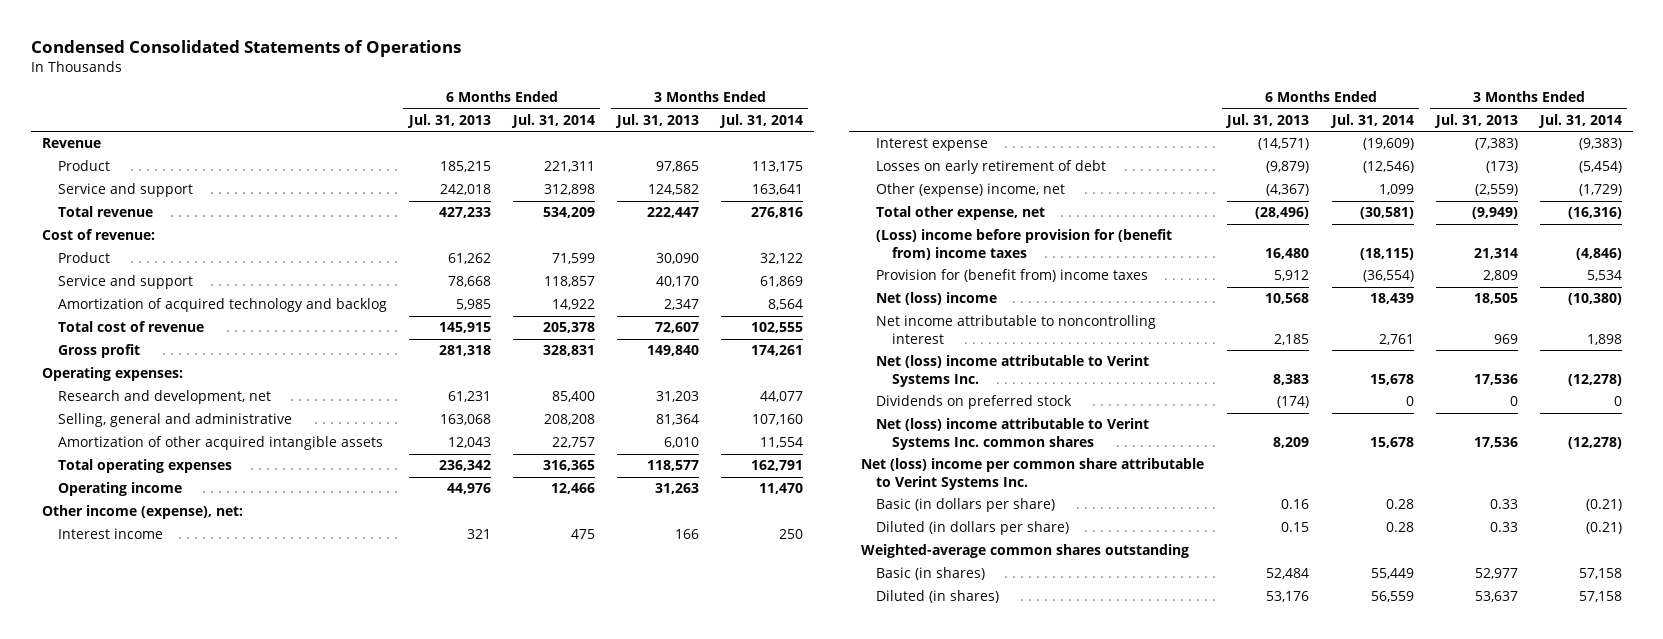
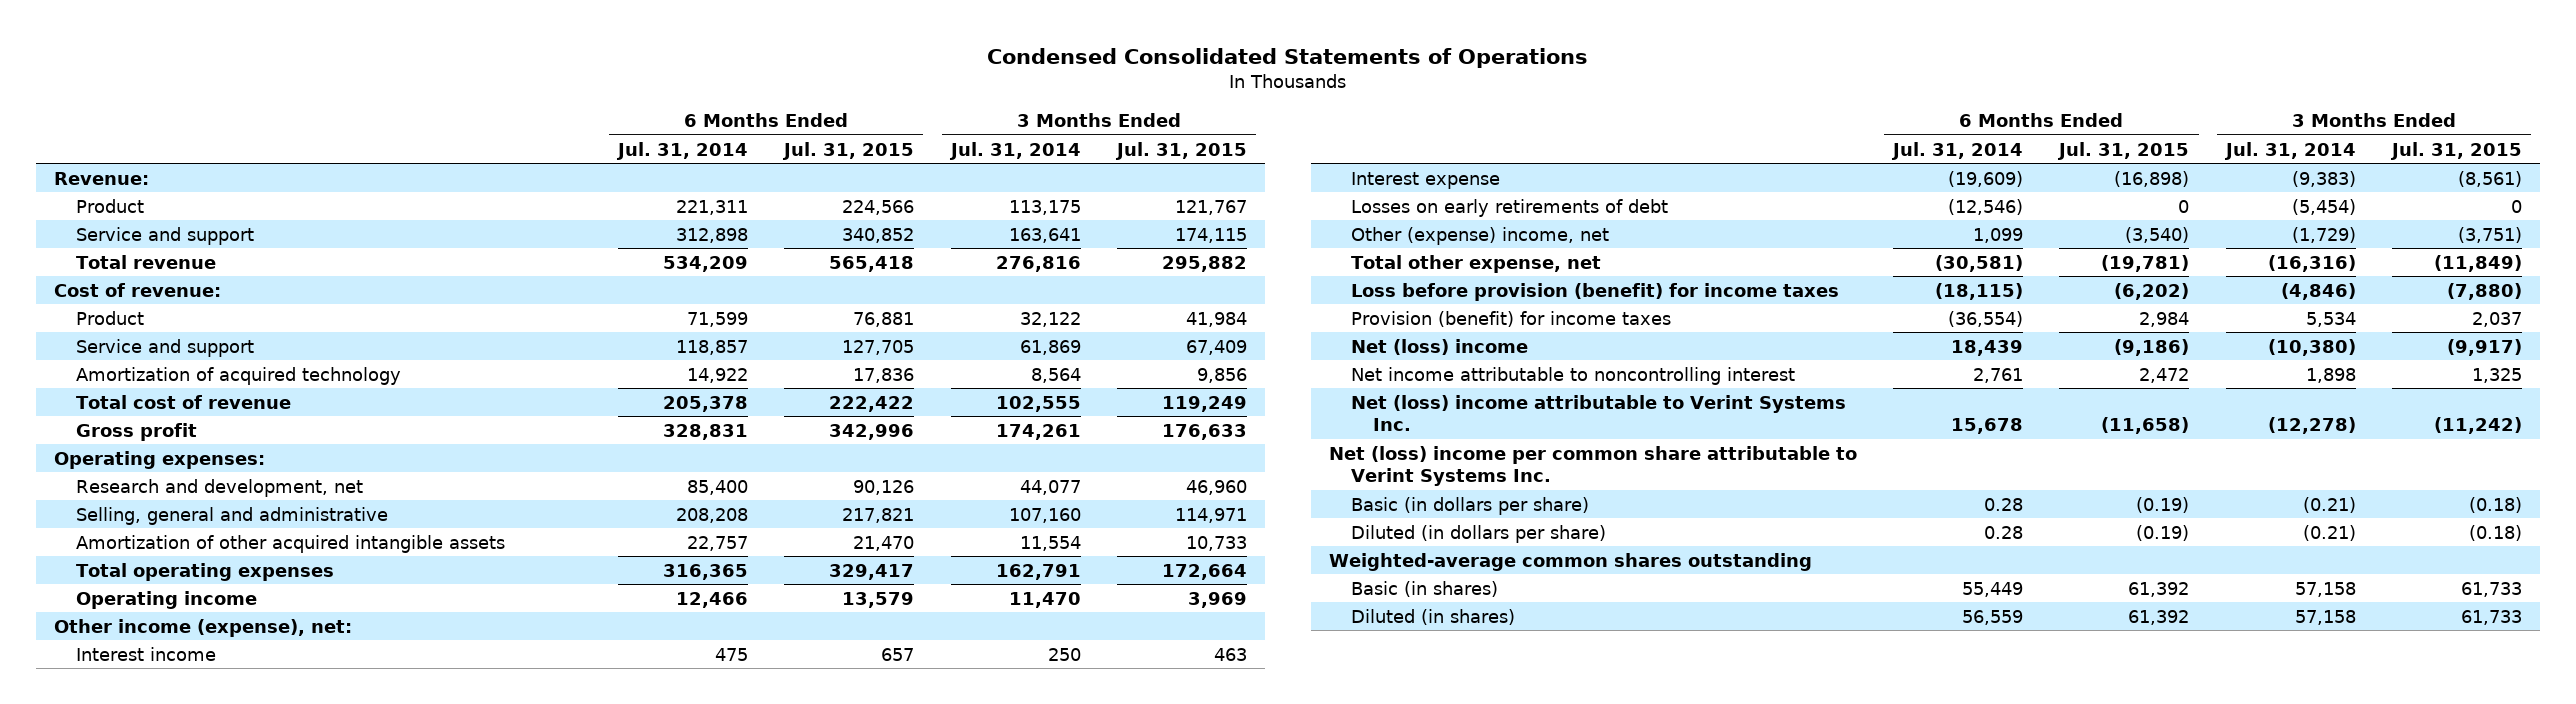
- | 6 Months Ended Jul. 31, 2013 | 6 Months Ended Jul. 31, 2014 | 3 Months Ended Jul. 31, 2013 | 3 Months Ended Jul. 31, 2014
+ | 6 Months Ended Jul. 31, 2014 | 6 Months Ended Jul. 31, 2015 | 3 Months Ended Jul. 31, 2014 | 3 Months Ended Jul. 31, 2015
- Revenue
+ Revenue:
- Amortization of acquired technology and backlog | 5,985 | 14,922 | 2,347 | 8,564
+ Amortization of acquired technology | 14,922 | 17,836 | 8,564 | 9,856
- Losses on early retirement of debt | (9,879) | (12,546) | (173) | (5,454)
+ Losses on early retirements of debt | (12,546) | 0 | (5,454) | 0
- (Loss) income before provision for (benefit from) income taxes | 16,480 | (18,115) | 21,314 | (4,846)
- Provision for (benefit from) income taxes | 5,912 | (36,554) | 2,809 | 5,534
+ Loss before provision (benefit) for income taxes | (18,115) | (6,202) | (4,846) | (7,880)
+ Provision (benefit) for income taxes | (36,554) | 2,984 | 5,534 | 2,037
- Dividends on preferred stock | (174) | 0 | 0 | 0
- Net (loss) income attributable to Verint Systems Inc. common shares | 8,209 | 15,678 | 17,536 | (12,278)

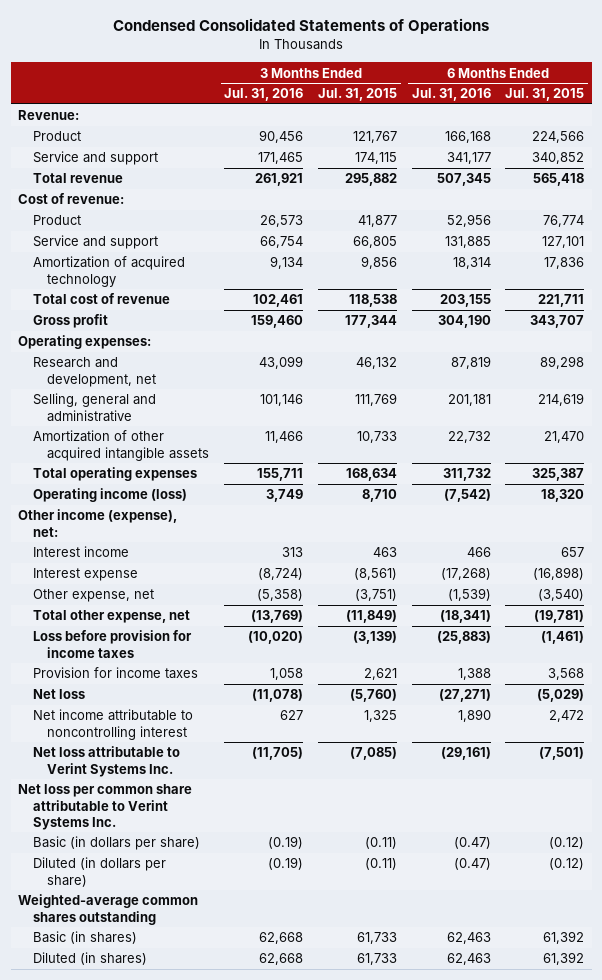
- | 6 Months Ended Jul. 31, 2014 | 6 Months Ended Jul. 31, 2015 | 3 Months Ended Jul. 31, 2014 | 3 Months Ended Jul. 31, 2015
+ | 3 Months Ended Jul. 31, 2016 | 3 Months Ended Jul. 31, 2015 | 6 Months Ended Jul. 31, 2016 | 6 Months Ended Jul. 31, 2015
- Product | 71,599 | 76,881 | 32,122 | 41,984
- Service and support | 118,857 | 127,705 | 61,869 | 67,409
+ Product | 26,573 | 41,877 | 52,956 | 76,774
+ Service and support | 66,754 | 66,805 | 131,885 | 127,101
- Total cost of revenue | 205,378 | 222,422 | 102,555 | 119,249
- Gross profit | 328,831 | 342,996 | 174,261 | 176,633
+ Total cost of revenue | 102,461 | 118,538 | 203,155 | 221,711
+ Gross profit | 159,460 | 177,344 | 304,190 | 343,707
- Research and development, net | 85,400 | 90,126 | 44,077 | 46,960
- Selling, general and administrative | 208,208 | 217,821 | 107,160 | 114,971
+ Research and development, net | 43,099 | 46,132 | 87,819 | 89,298
+ Selling, general and administrative | 101,146 | 111,769 | 201,181 | 214,619
- Total operating expenses | 316,365 | 329,417 | 162,791 | 172,664
- Operating income | 12,466 | 13,579 | 11,470 | 3,969
+ Total operating expenses | 155,711 | 168,634 | 311,732 | 325,387
+ Operating income (loss) | 3,749 | 8,710 | (7,542) | 18,320
- Losses on early retirements of debt | (12,546) | 0 | (5,454) | 0
- Other (expense) income, net | 1,099 | (3,540) | (1,729) | (3,751)
+ Other expense, net | (5,358) | (3,751) | (1,539) | (3,540)
- Loss before provision (benefit) for income taxes | (18,115) | (6,202) | (4,846) | (7,880)
- Provision (benefit) for income taxes | (36,554) | 2,984 | 5,534 | 2,037
- Net (loss) income | 18,439 | (9,186) | (10,380) | (9,917)
+ Loss before provision for income taxes | (10,020) | (3,139) | (25,883) | (1,461)
+ Provision for income taxes | 1,058 | 2,621 | 1,388 | 3,568
+ Net loss | (11,078) | (5,760) | (27,271) | (5,029)
- Net (loss) income attributable to Verint Systems Inc. | 15,678 | (11,658) | (12,278) | (11,242)
- Net (loss) income per common share attributable to Verint Systems Inc.
- Basic (in dollars per share) | 0.28 | (0.19) | (0.21) | (0.18)
- Diluted (in dollars per share) | 0.28 | (0.19) | (0.21) | (0.18)
+ Net loss attributable to Verint Systems Inc. | (11,705) | (7,085) | (29,161) | (7,501)
+ Net loss per common share attributable to Verint Systems Inc.
+ Basic (in dollars per share) | (0.19) | (0.11) | (0.47) | (0.12)
+ Diluted (in dollars per share) | (0.19) | (0.11) | (0.47) | (0.12)

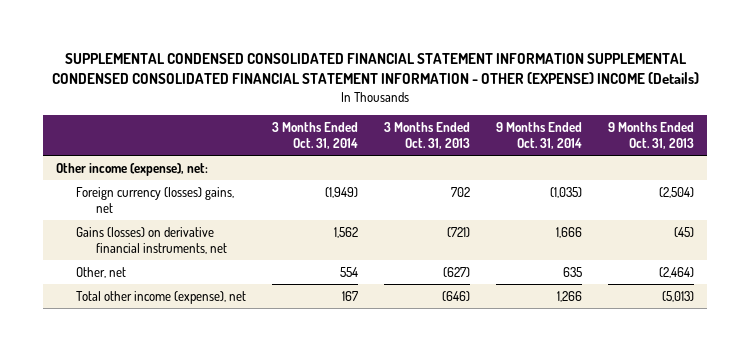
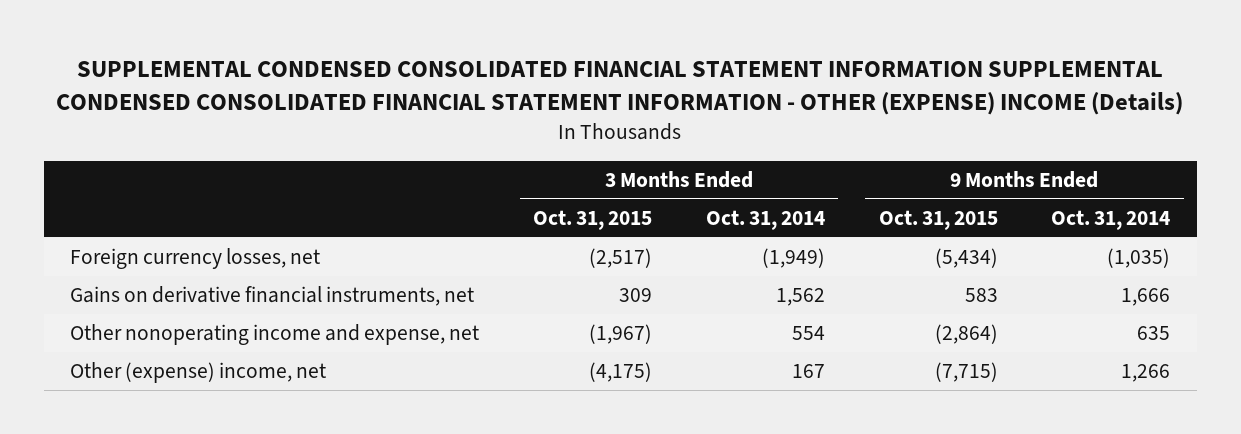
- | 3 Months Ended Oct. 31, 2014 | 3 Months Ended Oct. 31, 2013 | 9 Months Ended Oct. 31, 2014 | 9 Months Ended Oct. 31, 2013
+ | 3 Months Ended Oct. 31, 2015 | 3 Months Ended Oct. 31, 2014 | 9 Months Ended Oct. 31, 2015 | 9 Months Ended Oct. 31, 2014
- Other income (expense), net:
- Foreign currency (losses) gains, net | (1,949) | 702 | (1,035) | (2,504)
- Gains (losses) on derivative financial instruments, net | 1,562 | (721) | 1,666 | (45)
- Other, net | 554 | (627) | 635 | (2,464)
- Total other income (expense), net | 167 | (646) | 1,266 | (5,013)
+ Foreign currency losses, net | (2,517) | (1,949) | (5,434) | (1,035)
+ Gains on derivative financial instruments, net | 309 | 1,562 | 583 | 1,666
+ Other nonoperating income and expense, net | (1,967) | 554 | (2,864) | 635
+ Other (expense) income, net | (4,175) | 167 | (7,715) | 1,266

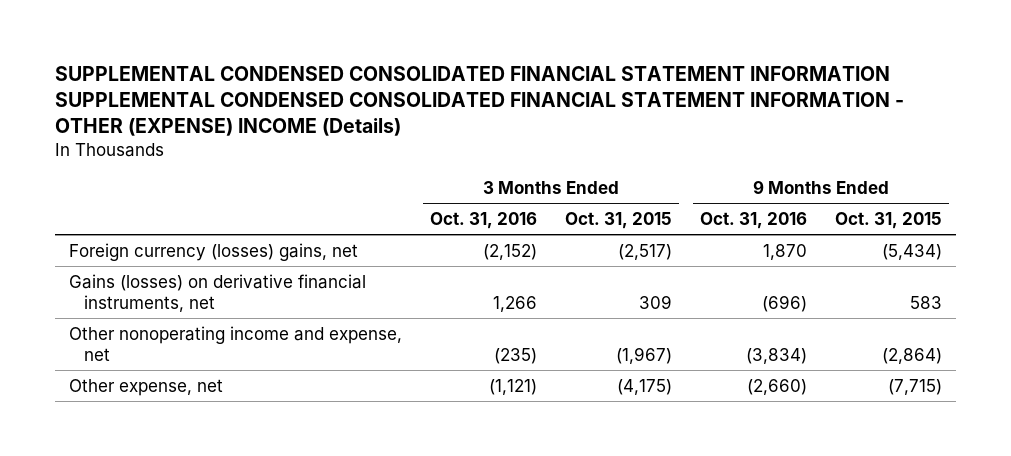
- | 3 Months Ended Oct. 31, 2015 | 3 Months Ended Oct. 31, 2014 | 9 Months Ended Oct. 31, 2015 | 9 Months Ended Oct. 31, 2014
+ | 3 Months Ended Oct. 31, 2016 | 3 Months Ended Oct. 31, 2015 | 9 Months Ended Oct. 31, 2016 | 9 Months Ended Oct. 31, 2015
- Foreign currency losses, net | (2,517) | (1,949) | (5,434) | (1,035)
- Gains on derivative financial instruments, net | 309 | 1,562 | 583 | 1,666
+ Foreign currency (losses) gains, net | (2,152) | (2,517) | 1,870 | (5,434)
+ Gains (losses) on derivative financial instruments, net | 1,266 | 309 | (696) | 583
- Other (expense) income, net | (4,175) | 167 | (7,715) | 1,266
+ Other expense, net | (1,121) | (4,175) | (2,660) | (7,715)

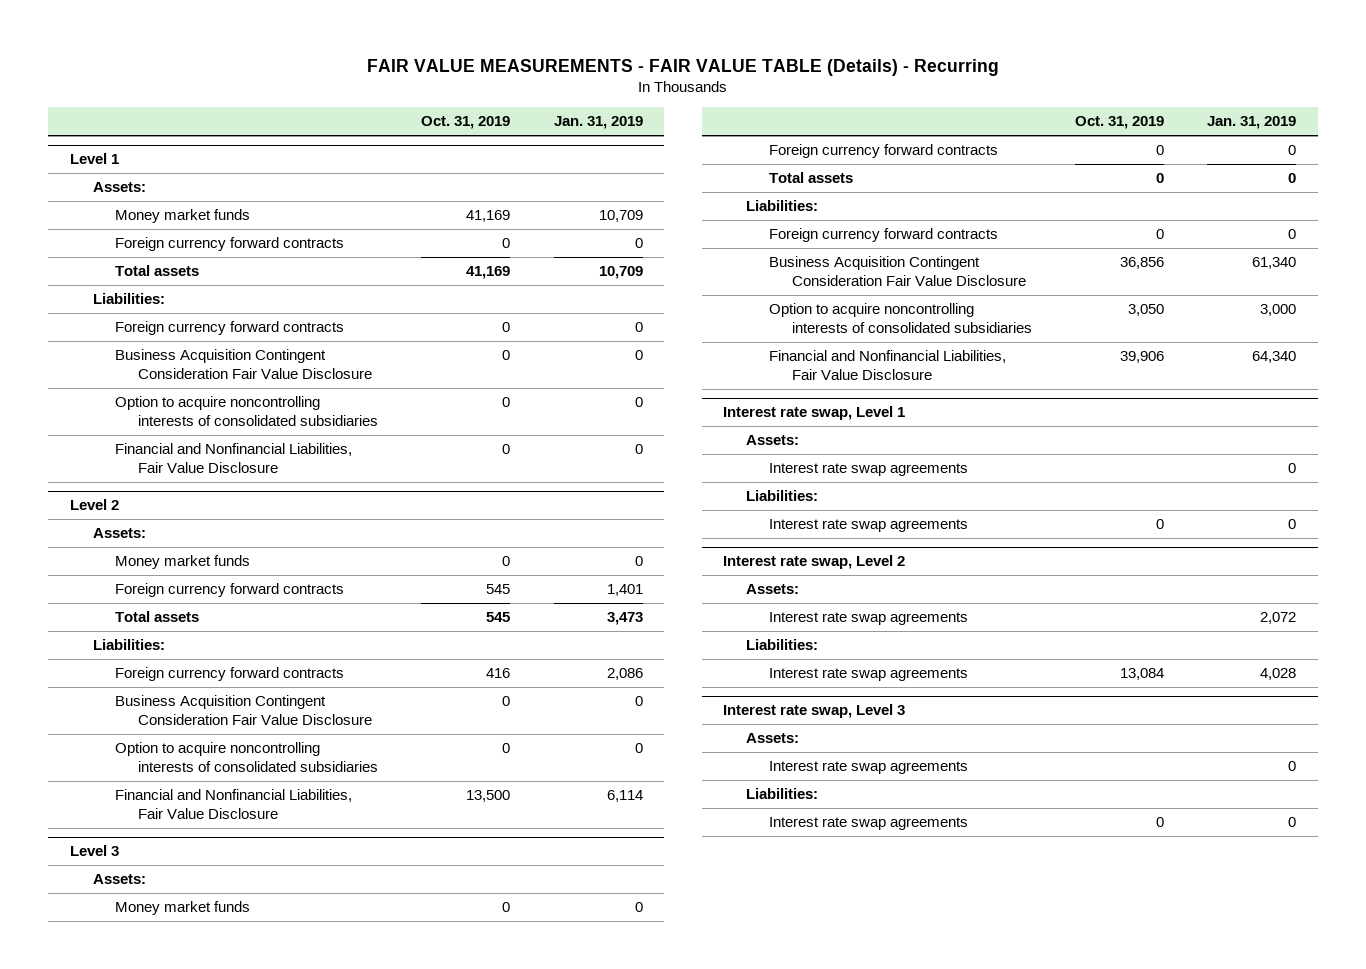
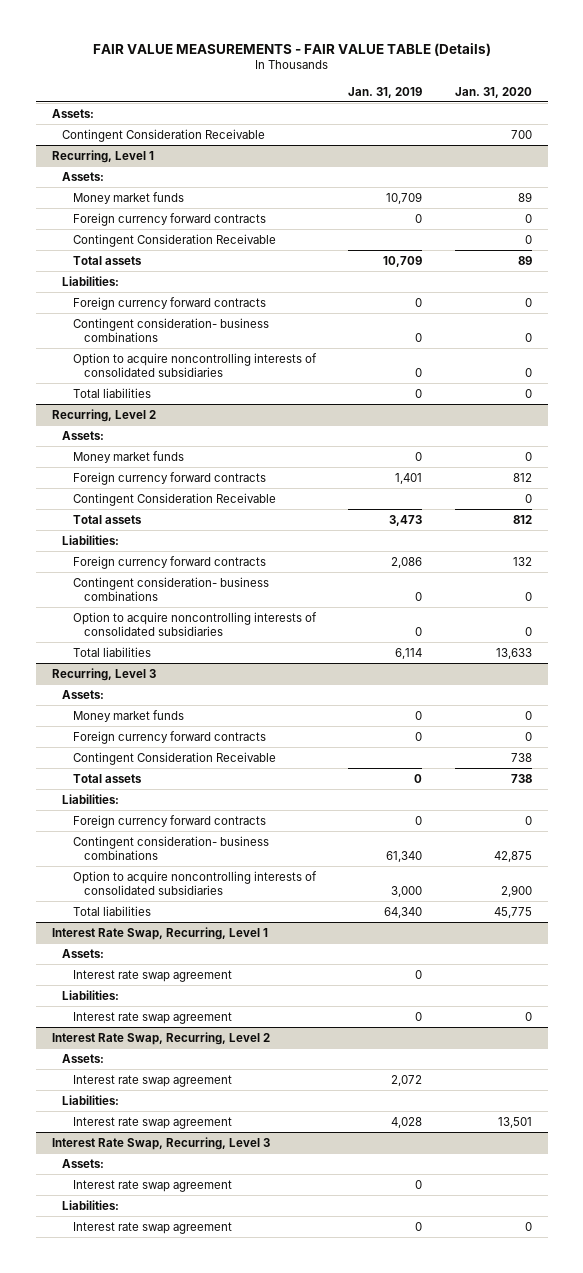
- FAIR VALUE MEASUREMENTS - FAIR VALUE TABLE (Details) - Recurring
+ FAIR VALUE MEASUREMENTS - FAIR VALUE TABLE (Details)
- | Oct. 31, 2019 | Jan. 31, 2019
+ | Jan. 31, 2019 | Jan. 31, 2020
- Level 1
+ Contingent Consideration Receivable | | 700
+ Recurring, Level 1
+ Assets:
+ Contingent Consideration Receivable | | 0
- Business Acquisition Contingent Consideration Fair Value Disclosure | 0 | 0
+ Contingent consideration- business combinations | 0 | 0
- Financial and Nonfinancial Liabilities, Fair Value Disclosure | 0 | 0
- Level 2
+ Total liabilities | 0 | 0
+ Recurring, Level 2
+ Contingent Consideration Receivable | | 0
- Business Acquisition Contingent Consideration Fair Value Disclosure | 0 | 0
+ Contingent consideration- business combinations | 0 | 0
- Financial and Nonfinancial Liabilities, Fair Value Disclosure | 13,500 | 6,114
- Level 3
+ Total liabilities | 6,114 | 13,633
+ Recurring, Level 3
+ Contingent Consideration Receivable | | 738
- Business Acquisition Contingent Consideration Fair Value Disclosure | 36,856 | 61,340
+ Contingent consideration- business combinations | 61,340 | 42,875
- Financial and Nonfinancial Liabilities, Fair Value Disclosure | 39,906 | 64,340
- Interest rate swap, Level 1
+ Total liabilities | 64,340 | 45,775
+ Interest Rate Swap, Recurring, Level 1
- Interest rate swap agreements | | 0
+ Interest rate swap agreement | 0 |
- Interest rate swap agreements | 0 | 0
- Interest rate swap, Level 2
+ Interest rate swap agreement | 0 | 0
+ Interest Rate Swap, Recurring, Level 2
- Interest rate swap agreements | | 2,072
+ Interest rate swap agreement | 2,072 |
- Interest rate swap agreements | 13,084 | 4,028
- Interest rate swap, Level 3
+ Interest rate swap agreement | 4,028 | 13,501
+ Interest Rate Swap, Recurring, Level 3
- Interest rate swap agreements | | 0
+ Interest rate swap agreement | 0 |
- Interest rate swap agreements | 0 | 0
+ Interest rate swap agreement | 0 | 0

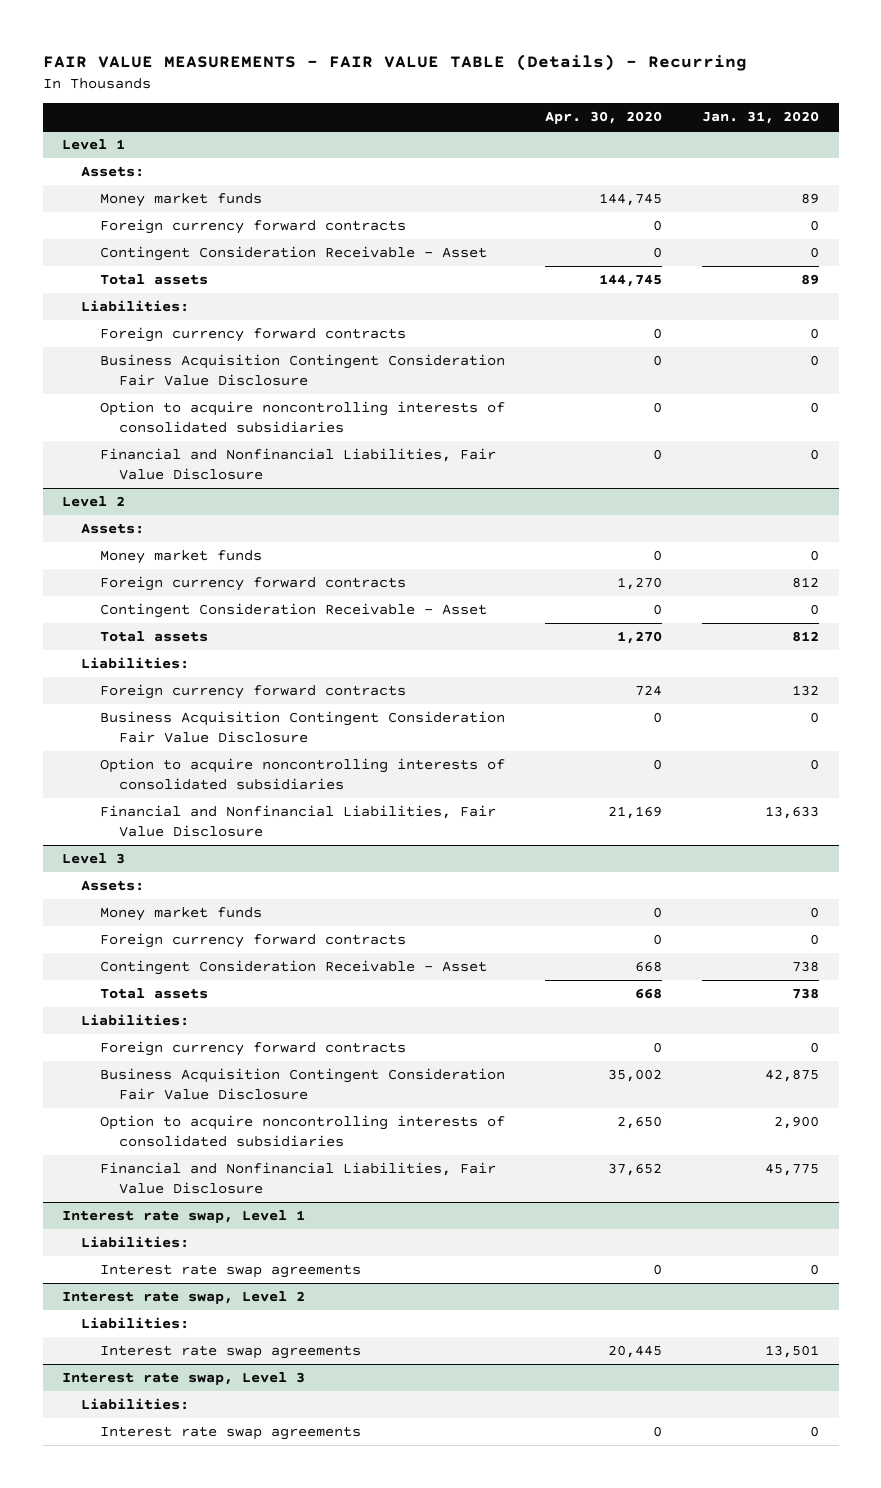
- FAIR VALUE MEASUREMENTS - FAIR VALUE TABLE (Details)
+ FAIR VALUE MEASUREMENTS - FAIR VALUE TABLE (Details) - Recurring
- | Jan. 31, 2019 | Jan. 31, 2020
+ | Apr. 30, 2020 | Jan. 31, 2020
- Assets:
- Contingent Consideration Receivable | | 700
- Recurring, Level 1
+ Level 1
- Contingent Consideration Receivable | | 0
+ Contingent Consideration Receivable - Asset | 0 | 0
- Contingent consideration- business combinations | 0 | 0
+ Business Acquisition Contingent Consideration Fair Value Disclosure | 0 | 0
- Total liabilities | 0 | 0
- Recurring, Level 2
+ Financial and Nonfinancial Liabilities, Fair Value Disclosure | 0 | 0
+ Level 2
- Contingent Consideration Receivable | | 0
+ Contingent Consideration Receivable - Asset | 0 | 0
- Contingent consideration- business combinations | 0 | 0
+ Business Acquisition Contingent Consideration Fair Value Disclosure | 0 | 0
- Total liabilities | 6,114 | 13,633
- Recurring, Level 3
+ Financial and Nonfinancial Liabilities, Fair Value Disclosure | 21,169 | 13,633
+ Level 3
- Contingent Consideration Receivable | | 738
+ Contingent Consideration Receivable - Asset | 668 | 738
- Contingent consideration- business combinations | 61,340 | 42,875
+ Business Acquisition Contingent Consideration Fair Value Disclosure | 35,002 | 42,875
- Total liabilities | 64,340 | 45,775
- Interest Rate Swap, Recurring, Level 1
- Assets:
- Interest rate swap agreement | 0 |
+ Financial and Nonfinancial Liabilities, Fair Value Disclosure | 37,652 | 45,775
+ Interest rate swap, Level 1
- Interest rate swap agreement | 0 | 0
- Interest Rate Swap, Recurring, Level 2
- Assets:
- Interest rate swap agreement | 2,072 |
+ Interest rate swap agreements | 0 | 0
+ Interest rate swap, Level 2
- Interest rate swap agreement | 4,028 | 13,501
- Interest Rate Swap, Recurring, Level 3
- Assets:
- Interest rate swap agreement | 0 |
+ Interest rate swap agreements | 20,445 | 13,501
+ Interest rate swap, Level 3
- Interest rate swap agreement | 0 | 0
+ Interest rate swap agreements | 0 | 0

